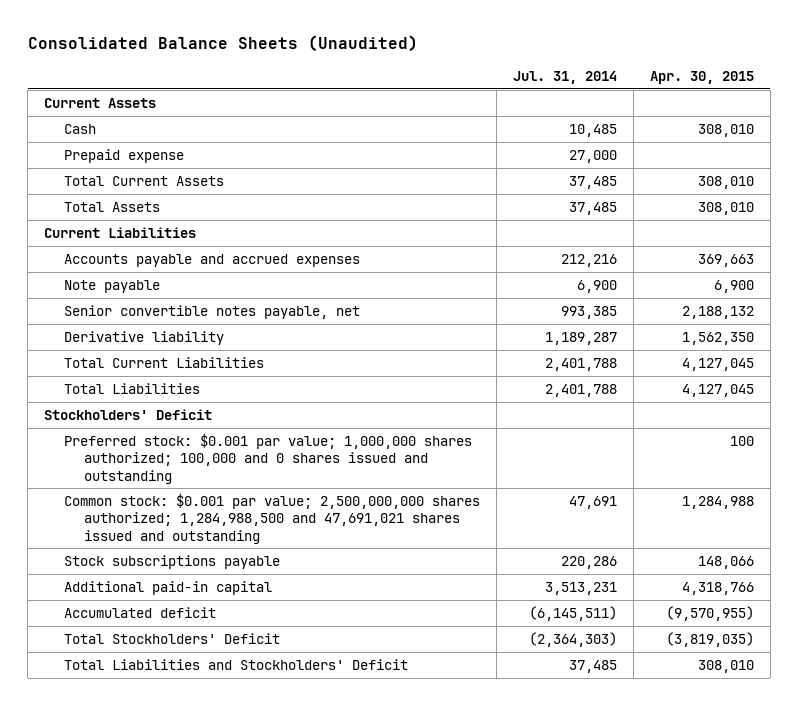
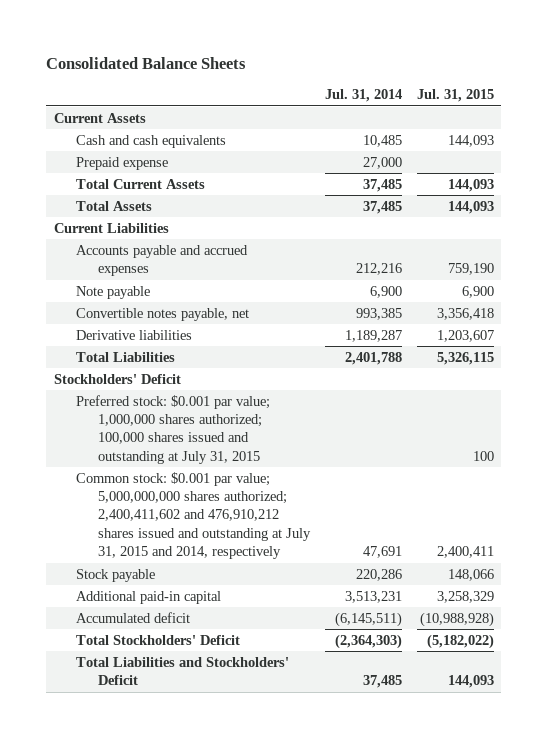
- Consolidated Balance Sheets (Unaudited)
+ Consolidated Balance Sheets
- | Jul. 31, 2014 | Apr. 30, 2015
+ | Jul. 31, 2014 | Jul. 31, 2015
- Cash | 10,485 | 308,010
+ Cash and cash equivalents | 10,485 | 144,093
- Senior convertible notes payable, net | 993,385 | 2,188,132
- Derivative liability | 1,189,287 | 1,562,350
- Total Current Liabilities | 2,401,788 | 4,127,045
+ Convertible notes payable, net | 993,385 | 3,356,418
+ Derivative liabilities | 1,189,287 | 1,203,607
- Preferred stock: $0.001 par value; 1,000,000 shares authorized; 100,000 and 0 shares issued and outstanding | | 100
- Common stock: $0.001 par value; 2,500,000,000 shares authorized; 1,284,988,500 and 47,691,021 shares issued and outstanding | 47,691 | 1,284,988
- Stock subscriptions payable | 220,286 | 148,066
+ Preferred stock: $0.001 par value; 1,000,000 shares authorized; 100,000 shares issued and outstanding at July 31, 2015 | | 100
+ Common stock: $0.001 par value; 5,000,000,000 shares authorized; 2,400,411,602 and 476,910,212 shares issued and outstanding at July 31, 2015 and 2014, respectively | 47,691 | 2,400,411
+ Stock payable | 220,286 | 148,066

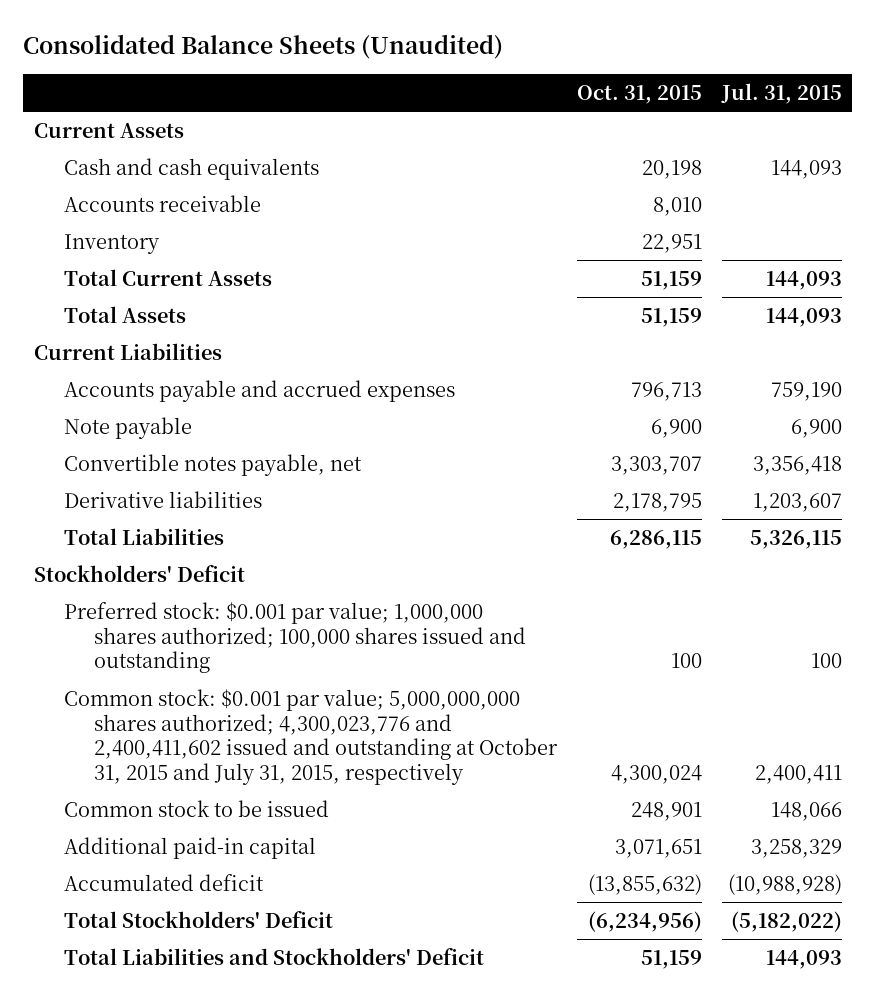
- Consolidated Balance Sheets
+ Consolidated Balance Sheets (Unaudited)
- | Jul. 31, 2014 | Jul. 31, 2015
+ | Oct. 31, 2015 | Jul. 31, 2015
- Prepaid expense | 27,000 |
+ Accounts receivable | 8,010 |
+ Inventory | 22,951 |
- Preferred stock: $0.001 par value; 1,000,000 shares authorized; 100,000 shares issued and outstanding at July 31, 2015 | | 100
- Common stock: $0.001 par value; 5,000,000,000 shares authorized; 2,400,411,602 and 476,910,212 shares issued and outstanding at July 31, 2015 and 2014, respectively | 47,691 | 2,400,411
- Stock payable | 220,286 | 148,066
+ Preferred stock: $0.001 par value; 1,000,000 shares authorized; 100,000 shares issued and outstanding | 100 | 100
+ Common stock: $0.001 par value; 5,000,000,000 shares authorized; 4,300,023,776 and 2,400,411,602 issued and outstanding at October 31, 2015 and July 31, 2015, respectively | 4,300,024 | 2,400,411
+ Common stock to be issued | 248,901 | 148,066

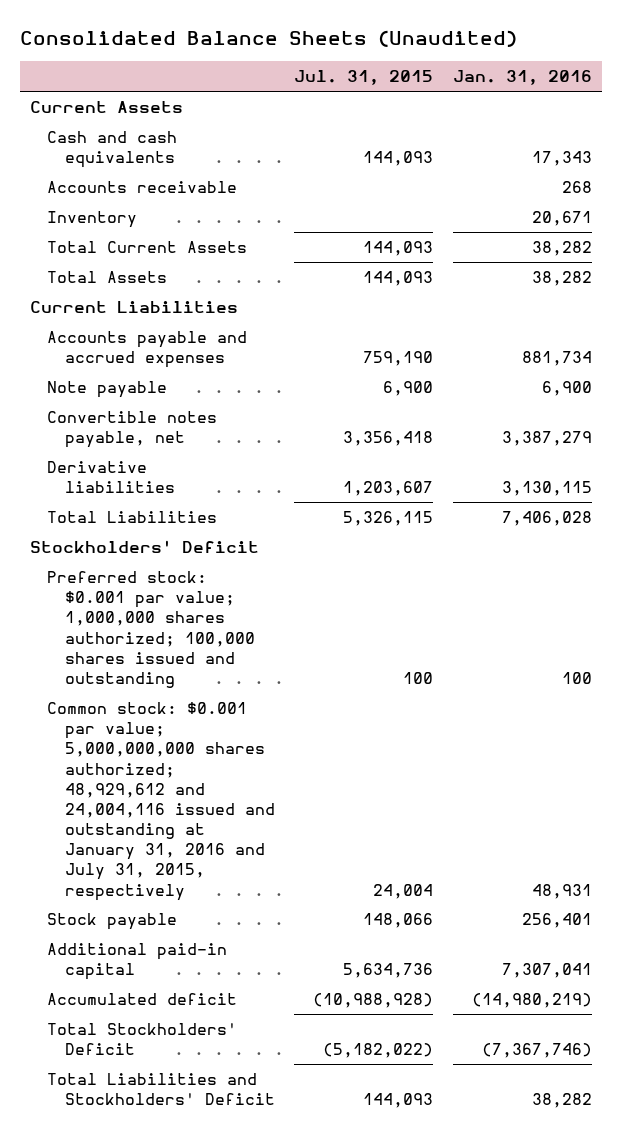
- | Oct. 31, 2015 | Jul. 31, 2015
+ | Jul. 31, 2015 | Jan. 31, 2016
- Common stock: $0.001 par value; 5,000,000,000 shares authorized; 4,300,023,776 and 2,400,411,602 issued and outstanding at October 31, 2015 and July 31, 2015, respectively | 4,300,024 | 2,400,411
- Common stock to be issued | 248,901 | 148,066
- Additional paid-in capital | 3,071,651 | 3,258,329
+ Common stock: $0.001 par value; 5,000,000,000 shares authorized; 48,929,612 and 24,004,116 issued and outstanding at January 31, 2016 and July 31, 2015, respectively | 24,004 | 48,931
+ Stock payable | 148,066 | 256,401
+ Additional paid-in capital | 5,634,736 | 7,307,041

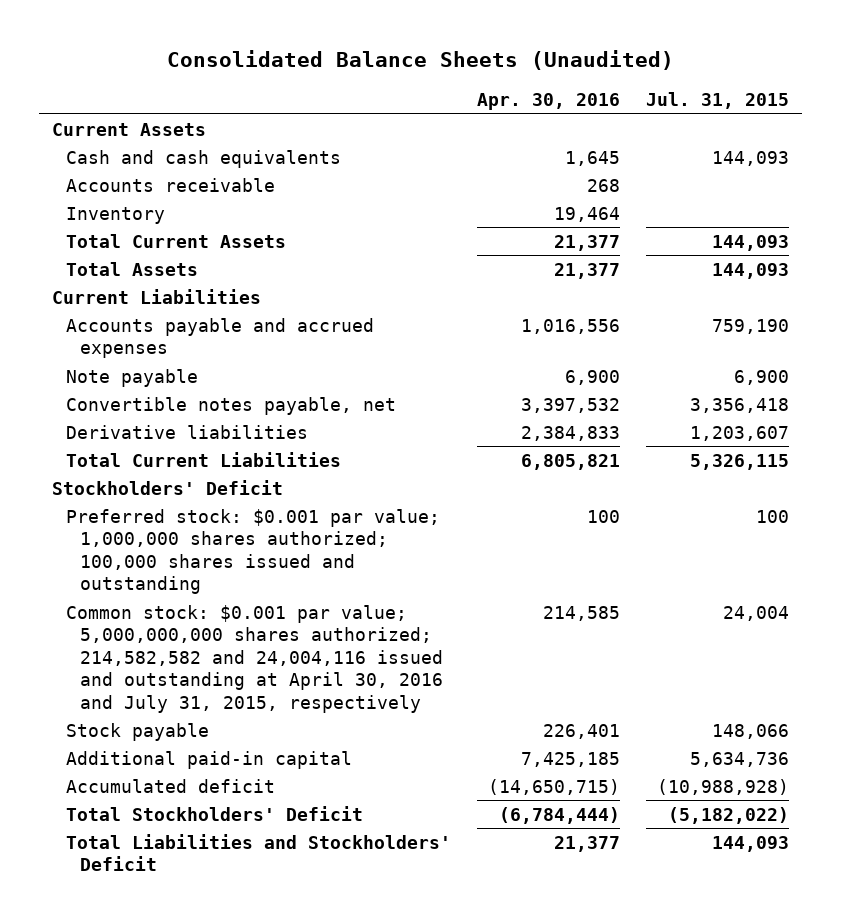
- | Jul. 31, 2015 | Jan. 31, 2016
+ | Apr. 30, 2016 | Jul. 31, 2015
- Total Liabilities | 5,326,115 | 7,406,028
+ Total Current Liabilities | 6,805,821 | 5,326,115
- Common stock: $0.001 par value; 5,000,000,000 shares authorized; 48,929,612 and 24,004,116 issued and outstanding at January 31, 2016 and July 31, 2015, respectively | 24,004 | 48,931
+ Common stock: $0.001 par value; 5,000,000,000 shares authorized; 214,582,582 and 24,004,116 issued and outstanding at April 30, 2016 and July 31, 2015, respectively | 214,585 | 24,004

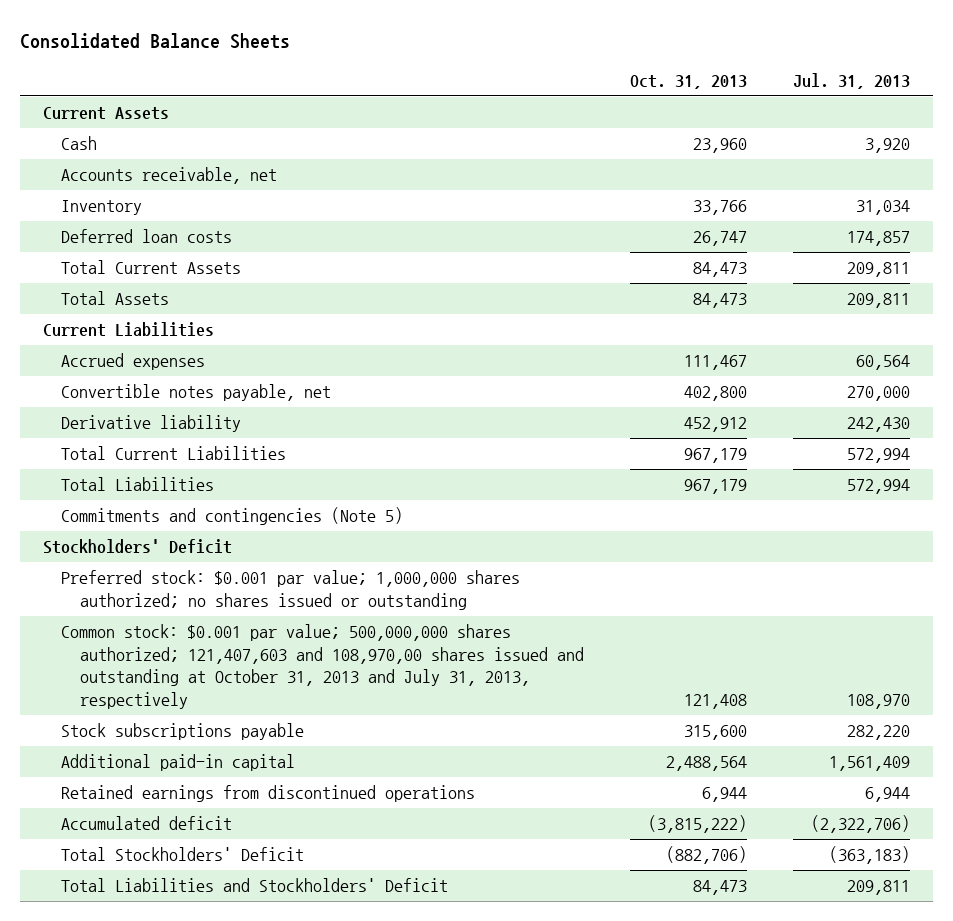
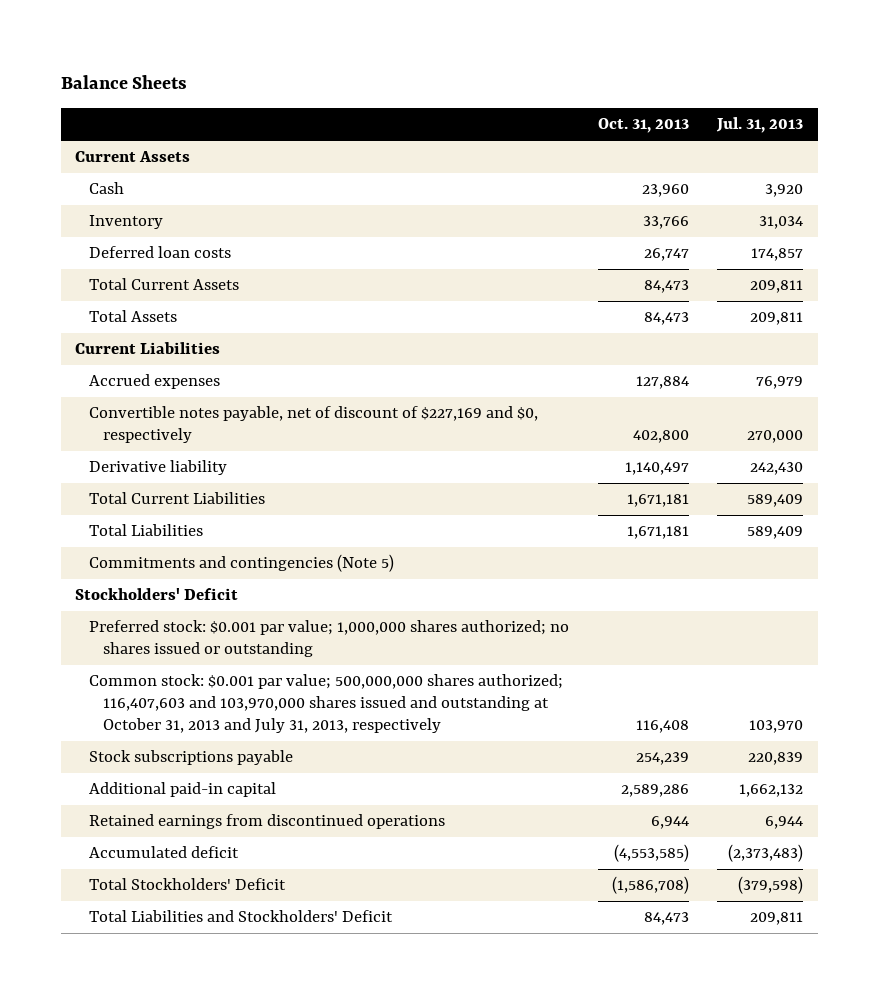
- Consolidated Balance Sheets
+ Balance Sheets
- Accounts receivable, net
- Accrued expenses | 111,467 | 60,564
- Convertible notes payable, net | 402,800 | 270,000
- Derivative liability | 452,912 | 242,430
- Total Current Liabilities | 967,179 | 572,994
- Total Liabilities | 967,179 | 572,994
+ Accrued expenses | 127,884 | 76,979
+ Convertible notes payable, net of discount of $227,169 and $0, respectively | 402,800 | 270,000
+ Derivative liability | 1,140,497 | 242,430
+ Total Current Liabilities | 1,671,181 | 589,409
+ Total Liabilities | 1,671,181 | 589,409
- Common stock: $0.001 par value; 500,000,000 shares authorized; 121,407,603 and 108,970,00 shares issued and outstanding at October 31, 2013 and July 31, 2013, respectively | 121,408 | 108,970
- Stock subscriptions payable | 315,600 | 282,220
- Additional paid-in capital | 2,488,564 | 1,561,409
+ Common stock: $0.001 par value; 500,000,000 shares authorized; 116,407,603 and 103,970,000 shares issued and outstanding at October 31, 2013 and July 31, 2013, respectively | 116,408 | 103,970
+ Stock subscriptions payable | 254,239 | 220,839
+ Additional paid-in capital | 2,589,286 | 1,662,132
- Accumulated deficit | (3,815,222) | (2,322,706)
- Total Stockholders' Deficit | (882,706) | (363,183)
+ Accumulated deficit | (4,553,585) | (2,373,483)
+ Total Stockholders' Deficit | (1,586,708) | (379,598)

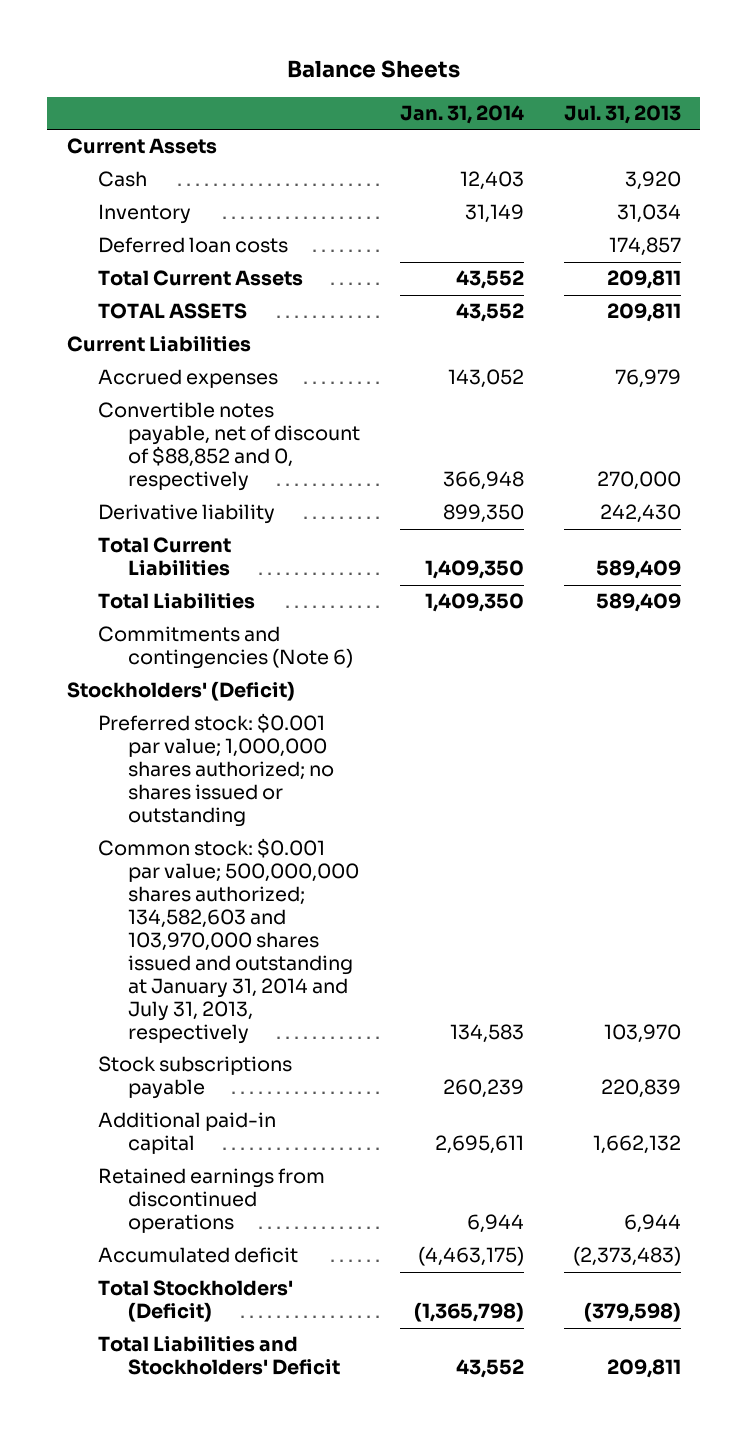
- | Oct. 31, 2013 | Jul. 31, 2013
+ | Jan. 31, 2014 | Jul. 31, 2013
- Total Assets | 84,473 | 209,811
+ TOTAL ASSETS | 43,552 | 209,811
- Convertible notes payable, net of discount of $227,169 and $0, respectively | 402,800 | 270,000
+ Convertible notes payable, net of discount of $88,852 and 0, respectively | 366,948 | 270,000
- Commitments and contingencies (Note 5)
- Stockholders' Deficit
+ Commitments and contingencies (Note 6)
+ Stockholders' (Deficit)
- Common stock: $0.001 par value; 500,000,000 shares authorized; 116,407,603 and 103,970,000 shares issued and outstanding at October 31, 2013 and July 31, 2013, respectively | 116,408 | 103,970
+ Common stock: $0.001 par value; 500,000,000 shares authorized; 134,582,603 and 103,970,000 shares issued and outstanding at January 31, 2014 and July 31, 2013, respectively | 134,583 | 103,970
- Total Stockholders' Deficit | (1,586,708) | (379,598)
+ Total Stockholders' (Deficit) | (1,365,798) | (379,598)

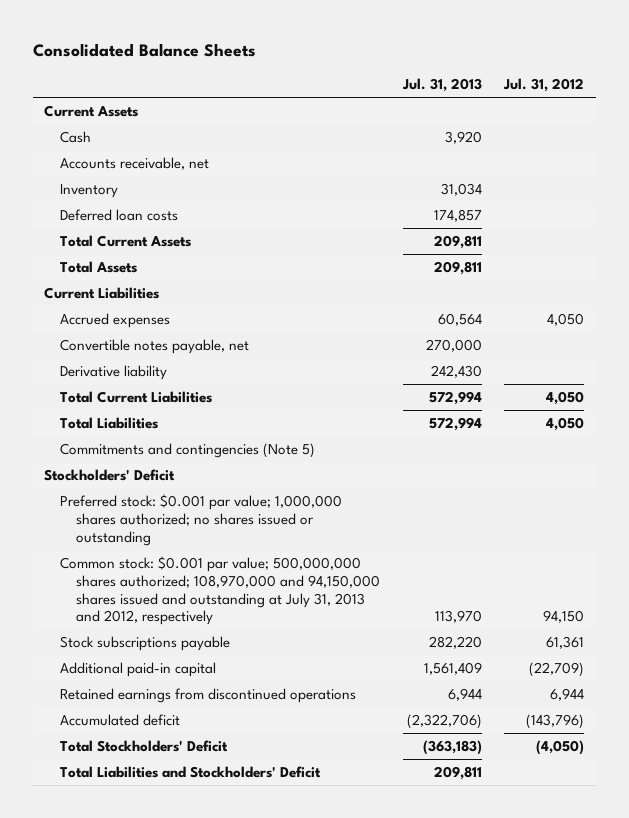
- Balance Sheets
+ Consolidated Balance Sheets
- | Jan. 31, 2014 | Jul. 31, 2013
+ | Jul. 31, 2013 | Jul. 31, 2012
+ Accounts receivable, net
- TOTAL ASSETS | 43,552 | 209,811
+ Total Assets | 209,811 |
- Accrued expenses | 143,052 | 76,979
- Convertible notes payable, net of discount of $88,852 and 0, respectively | 366,948 | 270,000
+ Accrued expenses | 60,564 | 4,050
+ Convertible notes payable, net | 270,000 |
- Total Current Liabilities | 1,409,350 | 589,409
- Total Liabilities | 1,409,350 | 589,409
- Commitments and contingencies (Note 6)
- Stockholders' (Deficit)
+ Total Current Liabilities | 572,994 | 4,050
+ Total Liabilities | 572,994 | 4,050
+ Commitments and contingencies (Note 5)
+ Stockholders' Deficit
- Common stock: $0.001 par value; 500,000,000 shares authorized; 134,582,603 and 103,970,000 shares issued and outstanding at January 31, 2014 and July 31, 2013, respectively | 134,583 | 103,970
- Stock subscriptions payable | 260,239 | 220,839
- Additional paid-in capital | 2,695,611 | 1,662,132
+ Common stock: $0.001 par value; 500,000,000 shares authorized; 108,970,000 and 94,150,000 shares issued and outstanding at July 31, 2013 and 2012, respectively | 113,970 | 94,150
+ Stock subscriptions payable | 282,220 | 61,361
+ Additional paid-in capital | 1,561,409 | (22,709)
- Accumulated deficit | (4,463,175) | (2,373,483)
- Total Stockholders' (Deficit) | (1,365,798) | (379,598)
+ Accumulated deficit | (2,322,706) | (143,796)
+ Total Stockholders' Deficit | (363,183) | (4,050)

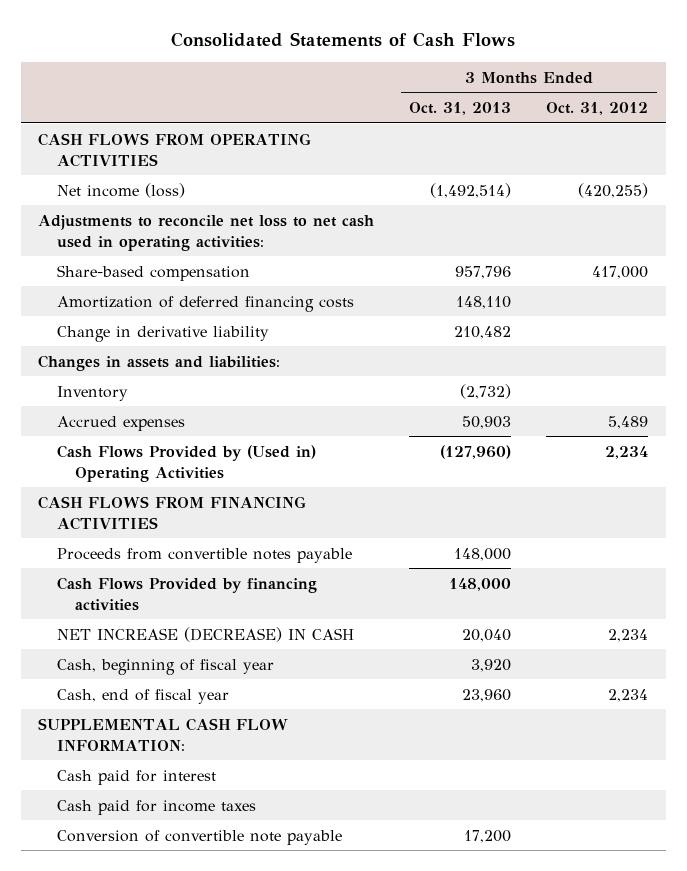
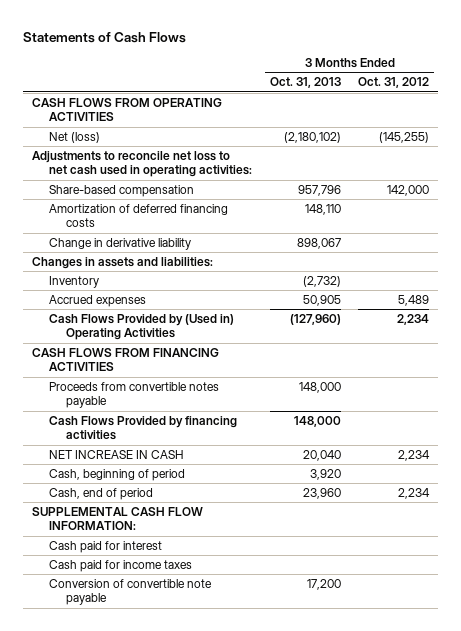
- Consolidated Statements of Cash Flows
+ Statements of Cash Flows
- Net income (loss) | (1,492,514) | (420,255)
+ Net (loss) | (2,180,102) | (145,255)
- Share-based compensation | 957,796 | 417,000
+ Share-based compensation | 957,796 | 142,000
- Change in derivative liability | 210,482 |
+ Change in derivative liability | 898,067 |
- Accrued expenses | 50,903 | 5,489
+ Accrued expenses | 50,905 | 5,489
- NET INCREASE (DECREASE) IN CASH | 20,040 | 2,234
- Cash, beginning of fiscal year | 3,920 |
- Cash, end of fiscal year | 23,960 | 2,234
+ NET INCREASE IN CASH | 20,040 | 2,234
+ Cash, beginning of period | 3,920 |
+ Cash, end of period | 23,960 | 2,234

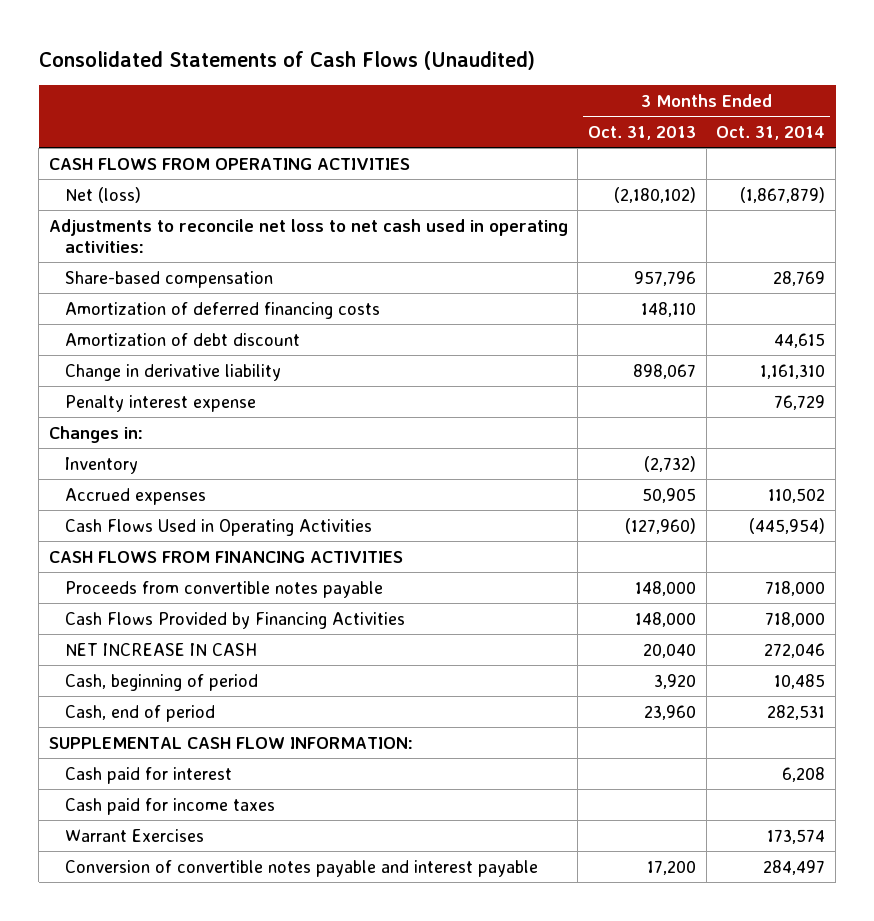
- Statements of Cash Flows
+ Consolidated Statements of Cash Flows (Unaudited)
- | 3 Months Ended Oct. 31, 2013 | 3 Months Ended Oct. 31, 2012
+ | 3 Months Ended Oct. 31, 2013 | 3 Months Ended Oct. 31, 2014
+ Amortization of debt discount | | 44,615
- Changes in assets and liabilities:
+ Penalty interest expense | | 76,729
+ Changes in:
- Cash Flows Provided by (Used in) Operating Activities | (127,960) | 2,234
+ Cash Flows Used in Operating Activities | (127,960) | (445,954)
- Cash Flows Provided by financing activities | 148,000 |
+ Cash Flows Provided by Financing Activities | 148,000 | 718,000
- Conversion of convertible note payable | 17,200 |
+ Warrant Exercises | | 173,574
+ Conversion of convertible notes payable and interest payable | 17,200 | 284,497

